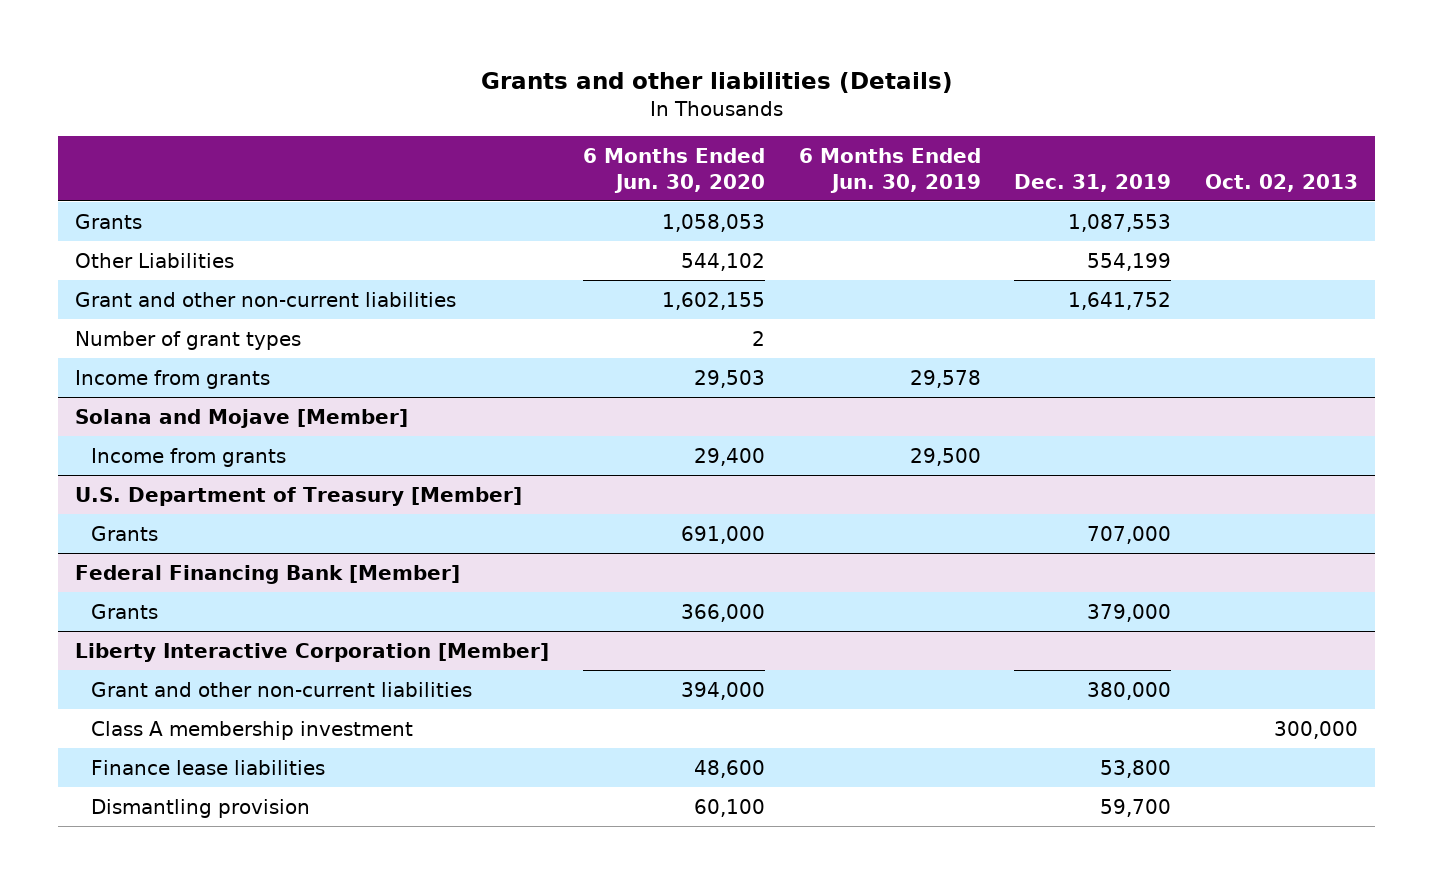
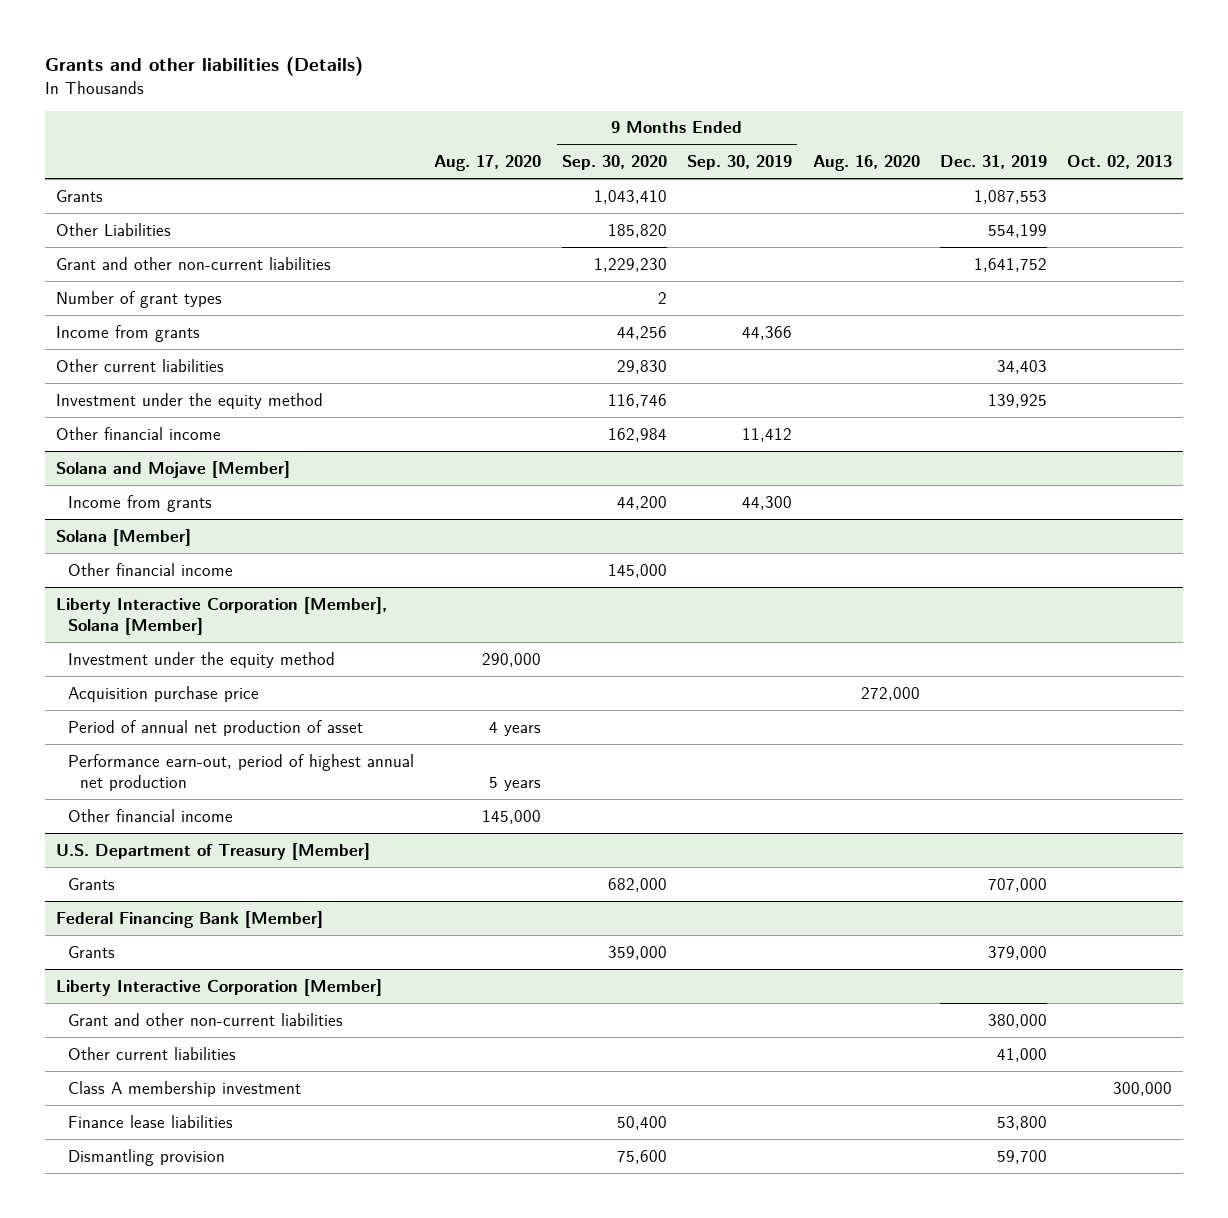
- | 6 Months Ended Jun. 30, 2020 | 6 Months Ended Jun. 30, 2019 | Dec. 31, 2019 | Oct. 02, 2013
+ | Aug. 17, 2020 | 9 Months Ended Sep. 30, 2020 | 9 Months Ended Sep. 30, 2019 | Aug. 16, 2020 | Dec. 31, 2019 | Oct. 02, 2013
+ Other current liabilities | | 29,830 | | | 34,403 |
+ Investment under the equity method | | 116,746 | | | 139,925 |
+ Other financial income | | 162,984 | 11,412 | | |
+ Solana [Member]
+ Other financial income | | 145,000 | | | |
+ Liberty Interactive Corporation [Member], Solana [Member]
+ Investment under the equity method | 290,000 | | | | |
+ Acquisition purchase price | | | | 272,000 | |
+ Period of annual net production of asset | 4 years | | | | |
+ Performance earn-out, period of highest annual net production | 5 years | | | | |
+ Other financial income | 145,000 | | | | |
@ Liberty Interactive Corporation [Member]
+ Other current liabilities | | | | | 41,000 |

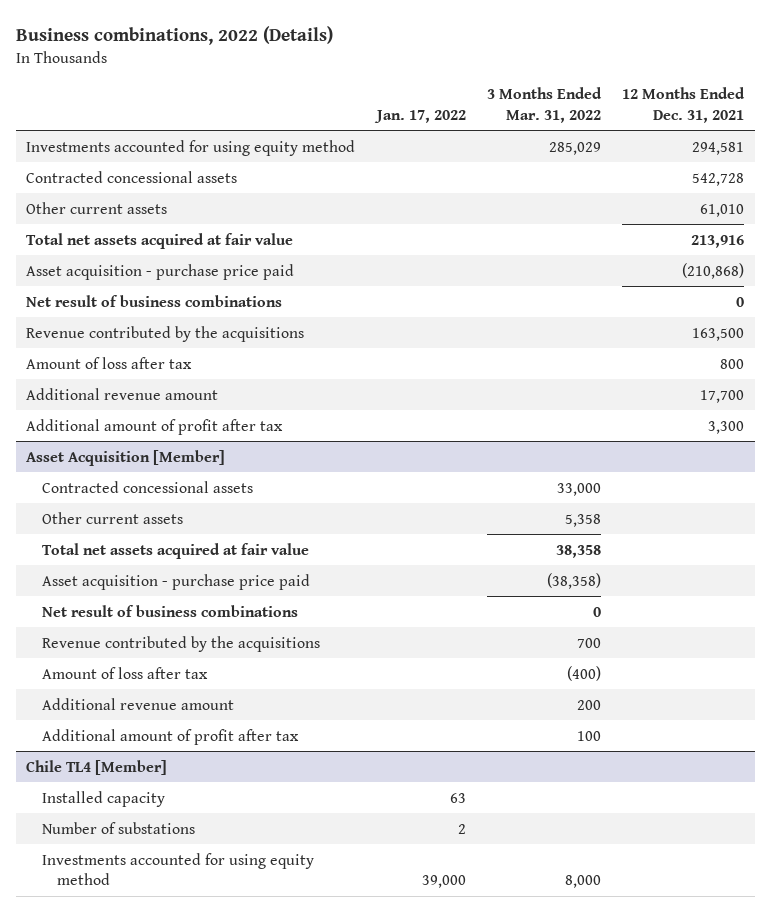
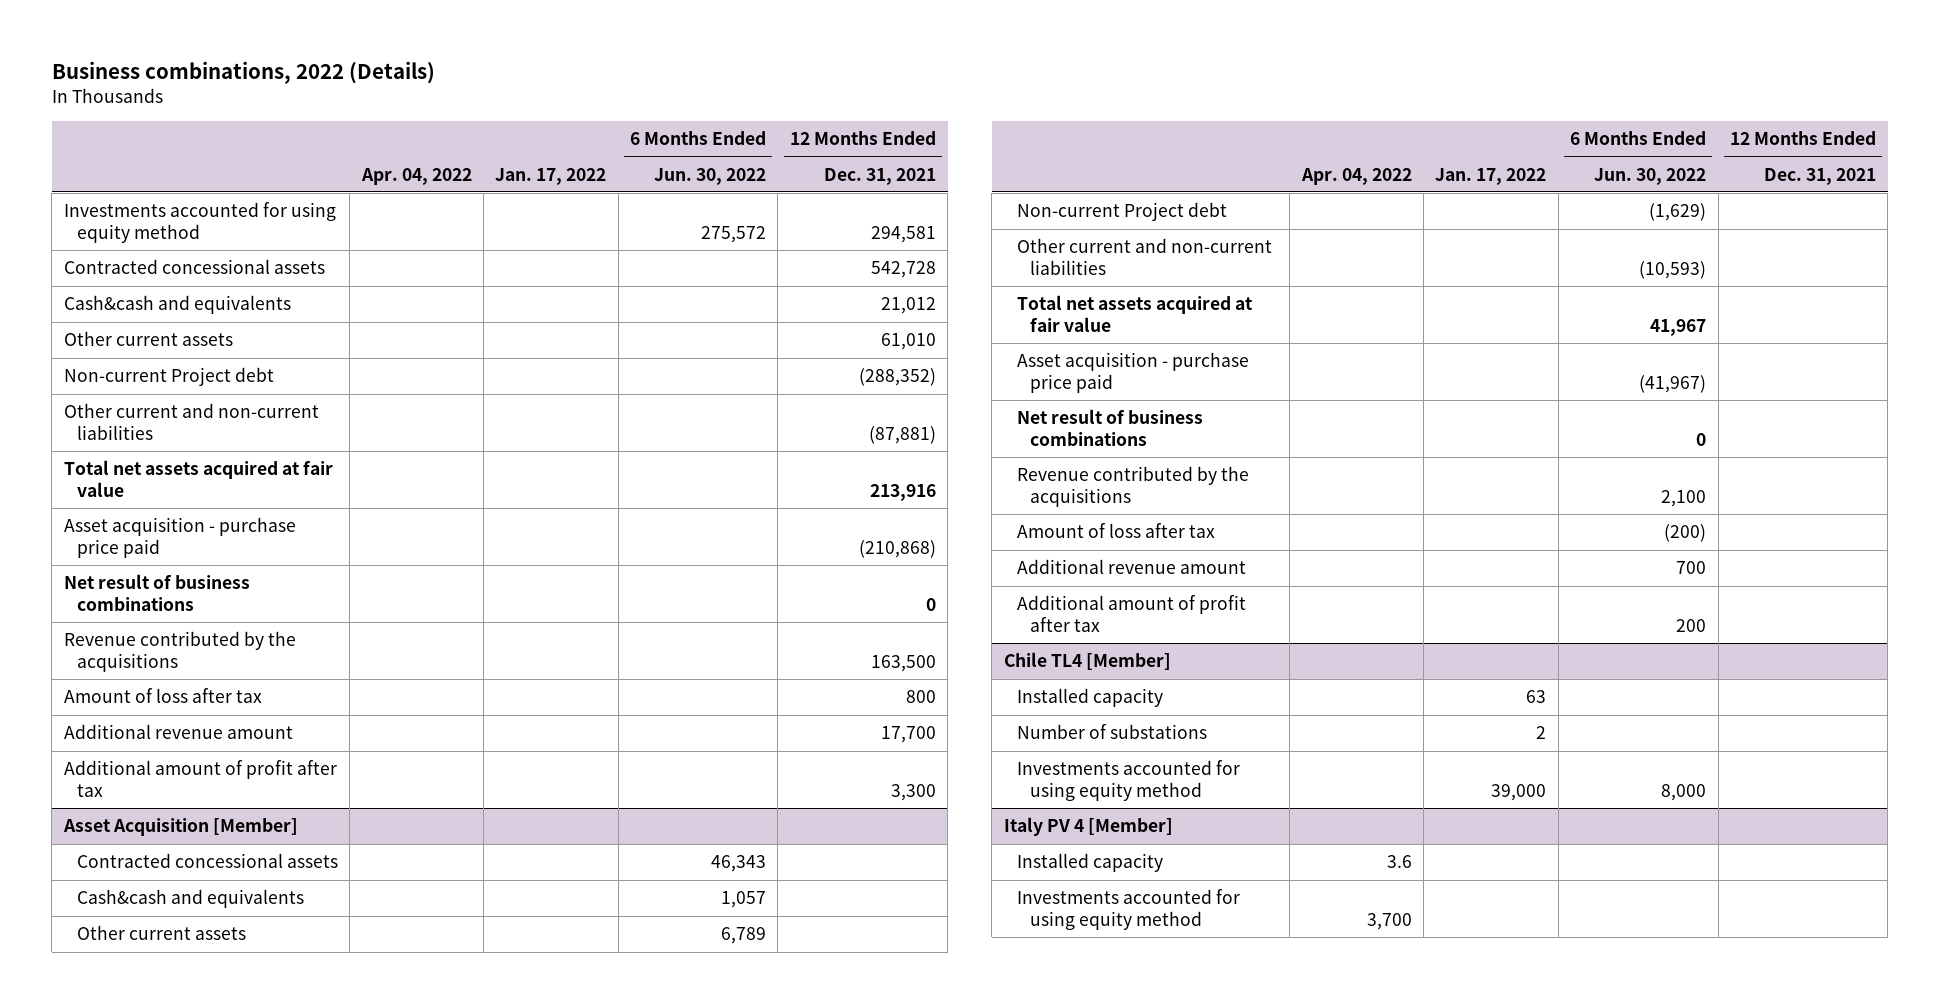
- | Jan. 17, 2022 | 3 Months Ended Mar. 31, 2022 | 12 Months Ended Dec. 31, 2021
+ | Apr. 04, 2022 | Jan. 17, 2022 | 6 Months Ended Jun. 30, 2022 | 12 Months Ended Dec. 31, 2021
+ Cash&cash and equivalents | | | | 21,012
+ Non-current Project debt | | | | (288,352)
+ Other current and non-current liabilities | | | | (87,881)
@ Asset Acquisition [Member]
+ Cash&cash and equivalents | | | 1,057 |
+ Non-current Project debt | | | (1,629) |
+ Other current and non-current liabilities | | | (10,593) |
+ Italy PV 4 [Member]
+ Installed capacity | 3.6 | | |
+ Investments accounted for using equity method | 3,700 | | |

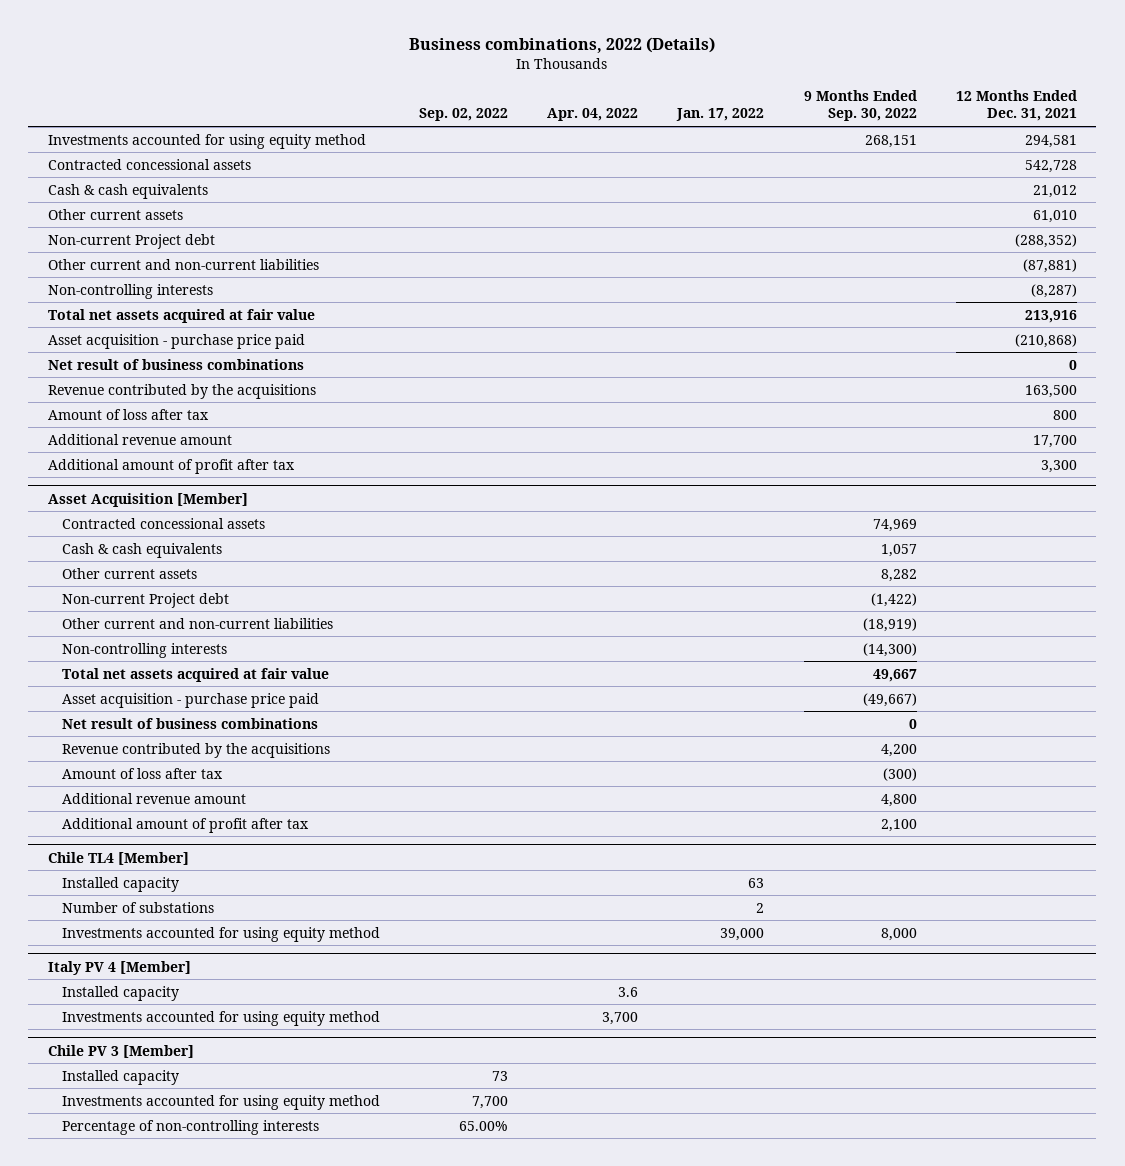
- | Apr. 04, 2022 | Jan. 17, 2022 | 6 Months Ended Jun. 30, 2022 | 12 Months Ended Dec. 31, 2021
+ | Sep. 02, 2022 | Apr. 04, 2022 | Jan. 17, 2022 | 9 Months Ended Sep. 30, 2022 | 12 Months Ended Dec. 31, 2021
- Cash&cash and equivalents | | | | 21,012
+ Cash & cash equivalents | | | | | 21,012
+ Non-controlling interests | | | | | (8,287)
@ Asset Acquisition [Member]
- Cash&cash and equivalents | | | 1,057 |
+ Cash & cash equivalents | | | | 1,057 |
+ Non-controlling interests | | | | (14,300) |
+ Chile PV 3 [Member]
+ Installed capacity | 73 | | | |
+ Investments accounted for using equity method | 7,700 | | | |
+ Percentage of non-controlling interests | 65.00% | | | |

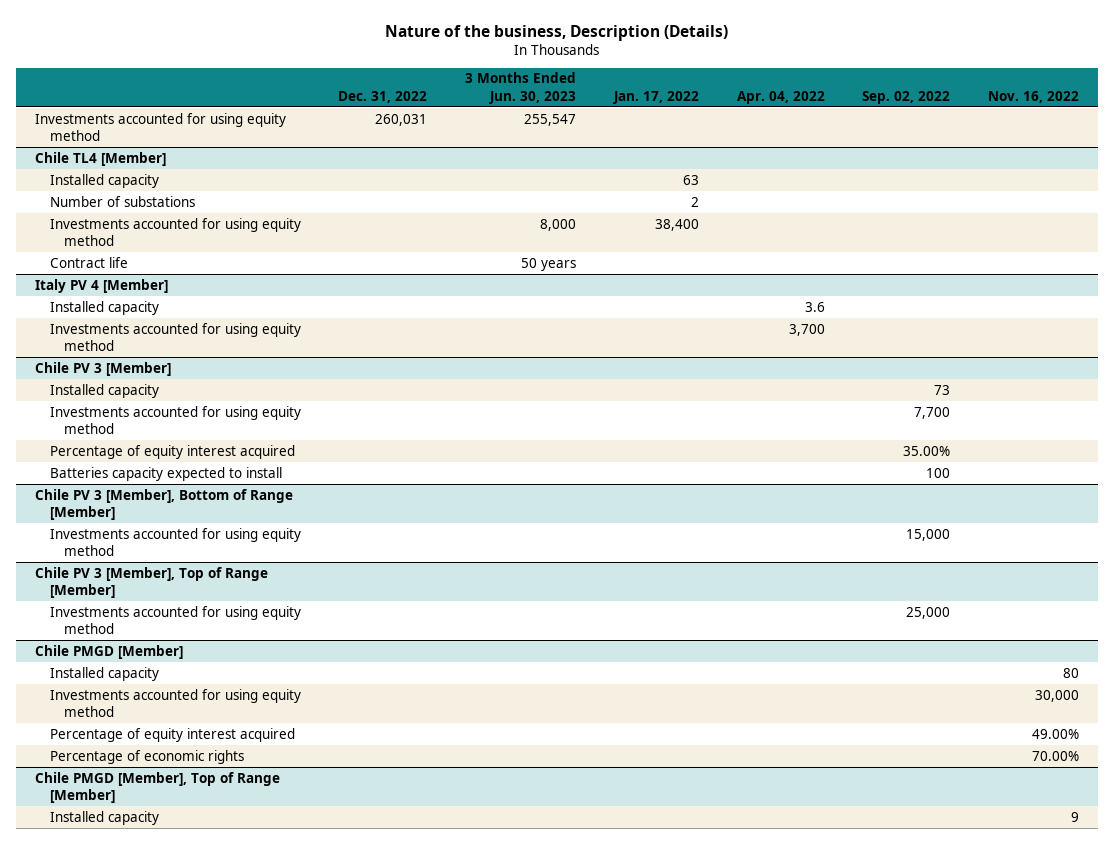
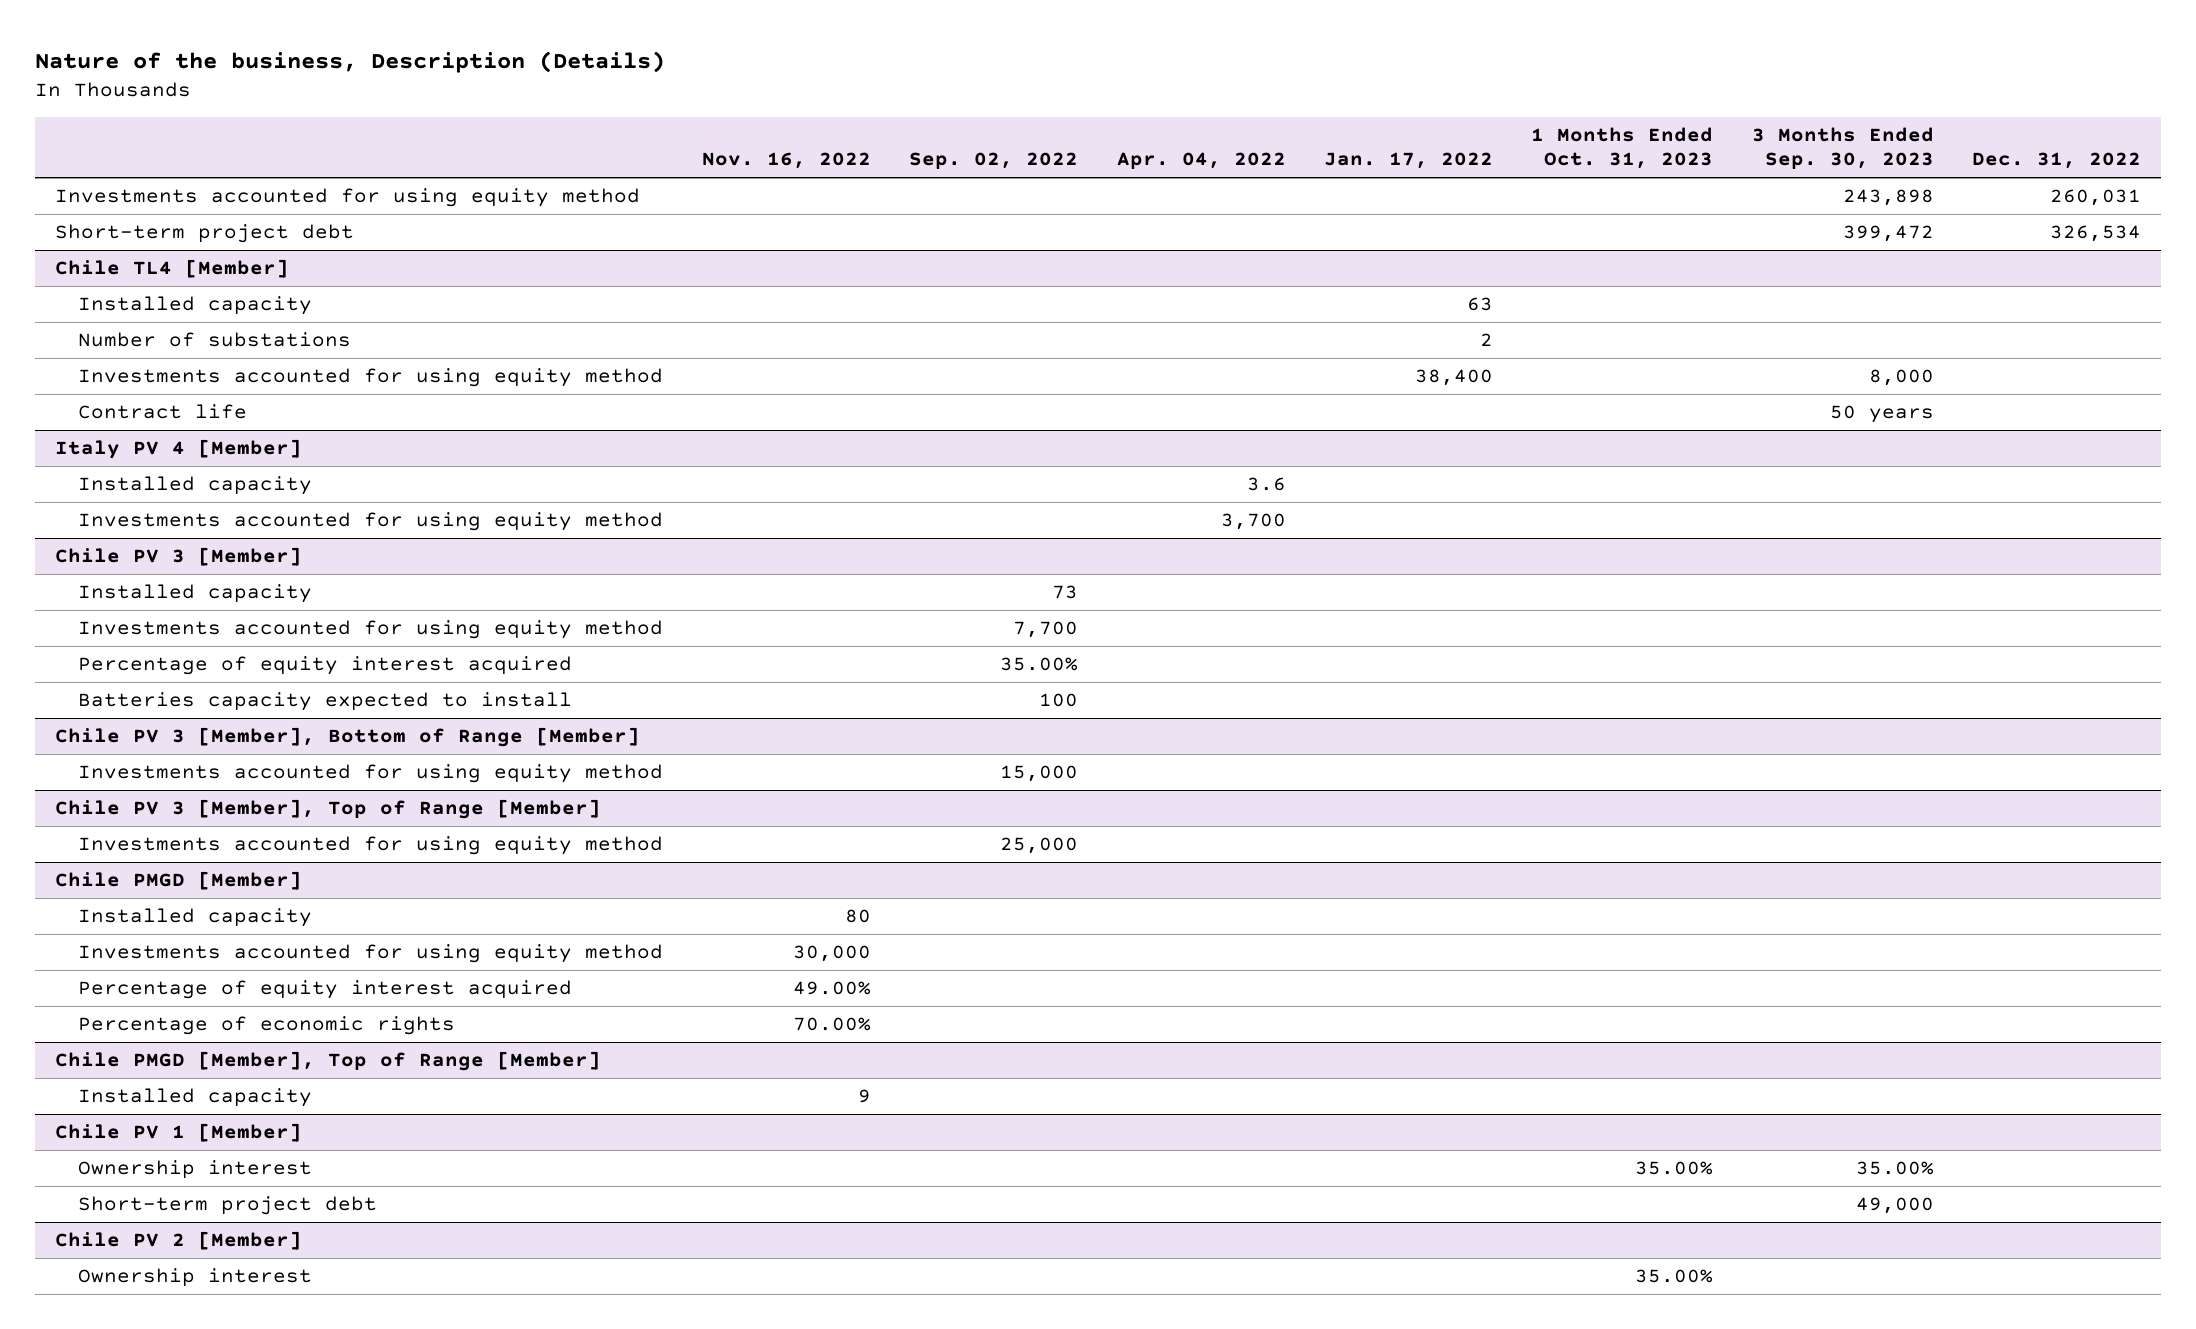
- | Dec. 31, 2022 | 3 Months Ended Jun. 30, 2023 | Jan. 17, 2022 | Apr. 04, 2022 | Sep. 02, 2022 | Nov. 16, 2022
+ | Nov. 16, 2022 | Sep. 02, 2022 | Apr. 04, 2022 | Jan. 17, 2022 | 1 Months Ended Oct. 31, 2023 | 3 Months Ended Sep. 30, 2023 | Dec. 31, 2022
+ Short-term project debt | | | | | | 399,472 | 326,534
+ Chile PV 1 [Member]
+ Ownership interest | | | | | 35.00% | 35.00% |
+ Short-term project debt | | | | | | 49,000 |
+ Chile PV 2 [Member]
+ Ownership interest | | | | | 35.00% | |

